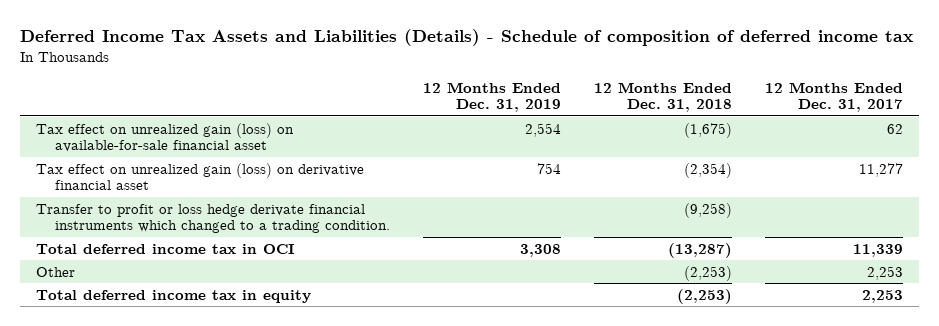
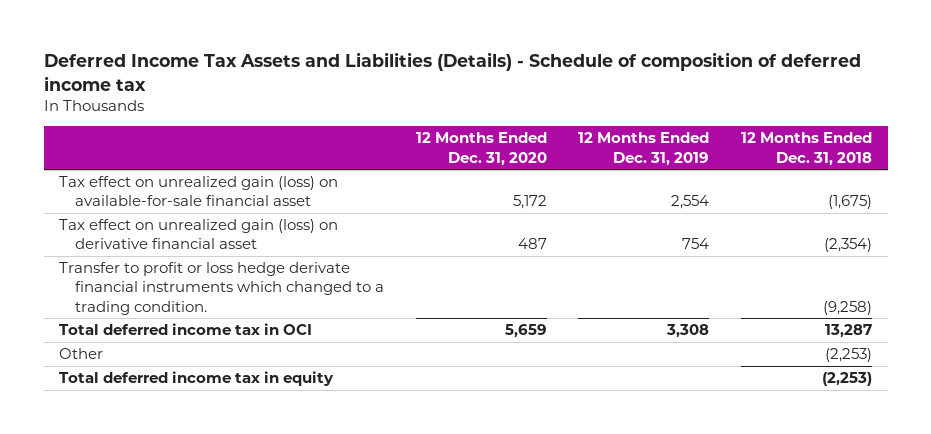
- | 12 Months Ended Dec. 31, 2019 | 12 Months Ended Dec. 31, 2018 | 12 Months Ended Dec. 31, 2017
+ | 12 Months Ended Dec. 31, 2020 | 12 Months Ended Dec. 31, 2019 | 12 Months Ended Dec. 31, 2018
- Total deferred income tax in OCI | 3,308 | (13,287) | 11,339
+ Total deferred income tax in OCI | 5,659 | 3,308 | 13,287

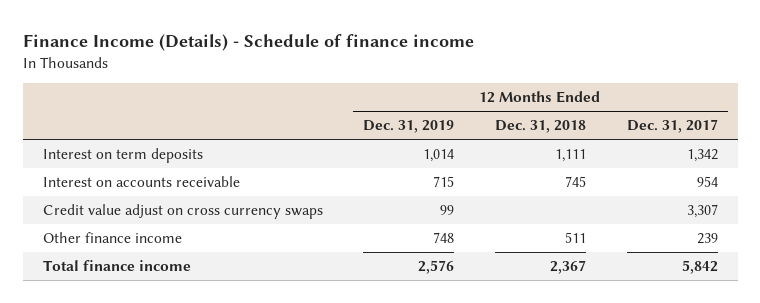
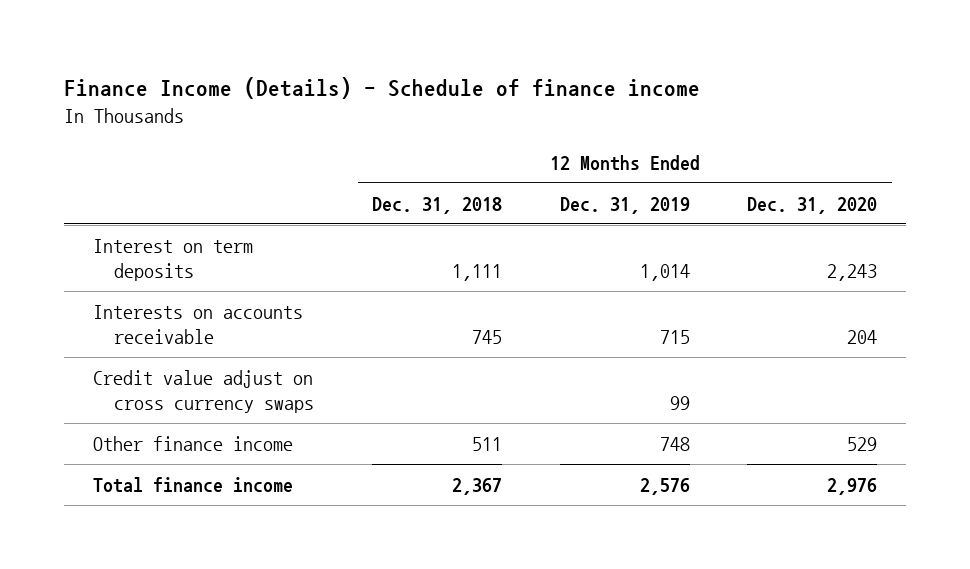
- | 12 Months Ended Dec. 31, 2019 | 12 Months Ended Dec. 31, 2018 | 12 Months Ended Dec. 31, 2017
+ | 12 Months Ended Dec. 31, 2018 | 12 Months Ended Dec. 31, 2019 | 12 Months Ended Dec. 31, 2020
- Interest on accounts receivable | 715 | 745 | 954
+ Interests on accounts receivable | 745 | 715 | 204

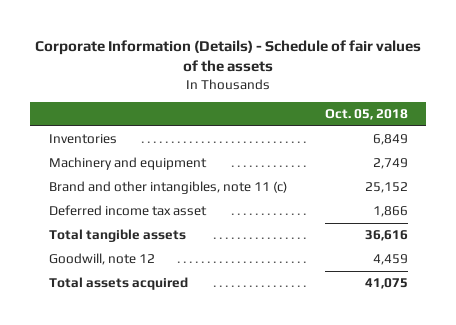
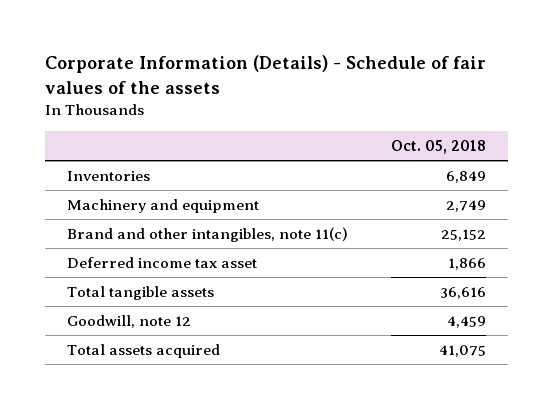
- Brand and other intangibles, note 11 (c) | 25,152
+ Brand and other intangibles, note 11(c) | 25,152

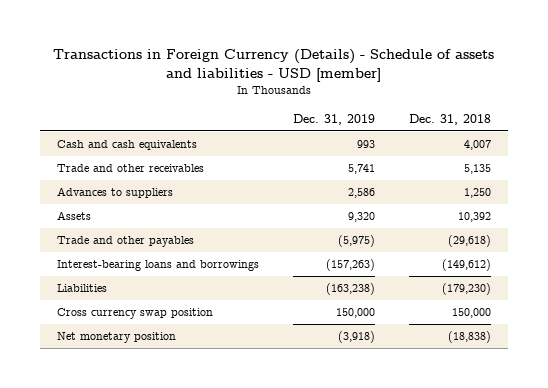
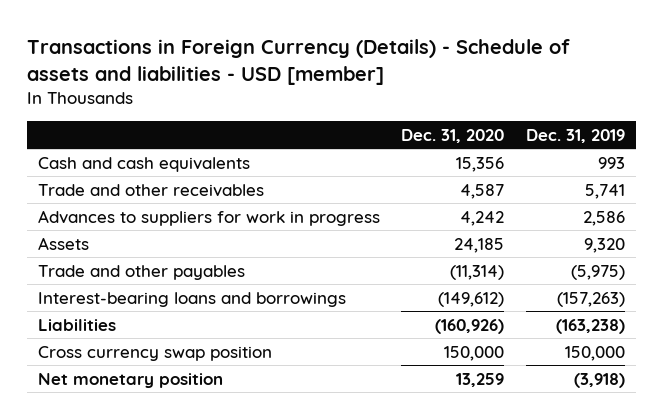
- | Dec. 31, 2019 | Dec. 31, 2018
+ | Dec. 31, 2020 | Dec. 31, 2019
- Advances to suppliers | 2,586 | 1,250
+ Advances to suppliers for work in progress | 4,242 | 2,586

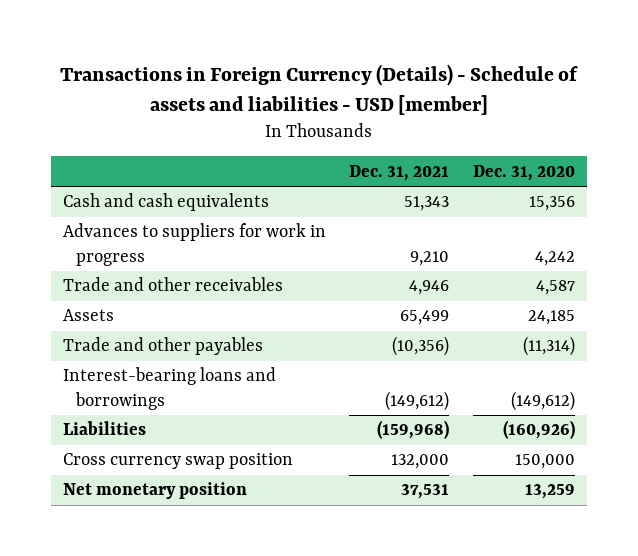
- | Dec. 31, 2020 | Dec. 31, 2019
+ | Dec. 31, 2021 | Dec. 31, 2020
moved down: Trade and other receivables | 4,946 | 4,587

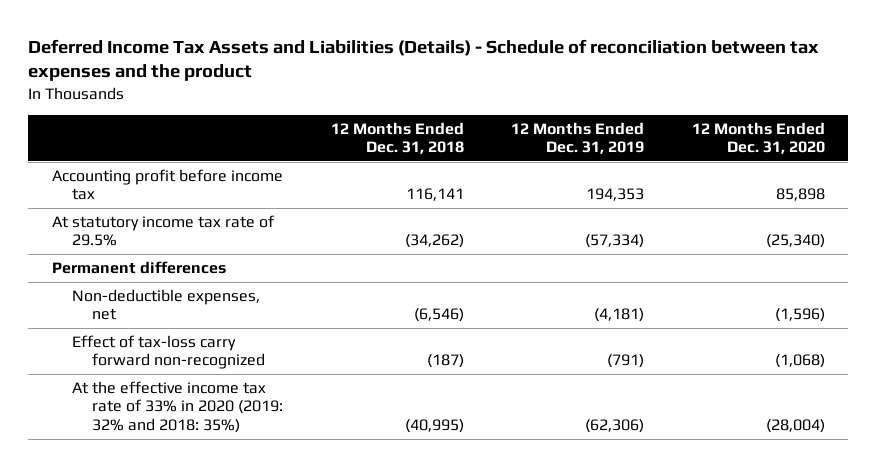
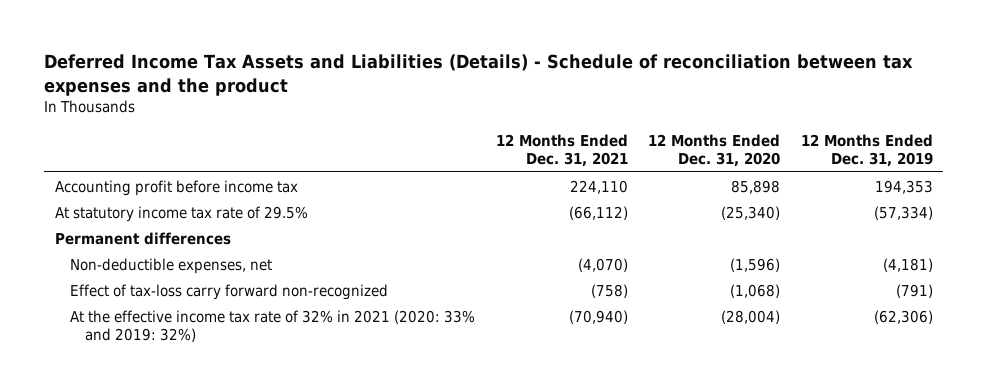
- | 12 Months Ended Dec. 31, 2018 | 12 Months Ended Dec. 31, 2019 | 12 Months Ended Dec. 31, 2020
+ | 12 Months Ended Dec. 31, 2021 | 12 Months Ended Dec. 31, 2020 | 12 Months Ended Dec. 31, 2019
- At the effective income tax rate of 33% in 2020 (2019: 32% and 2018: 35%) | (40,995) | (62,306) | (28,004)
+ At the effective income tax rate of 32% in 2021 (2020: 33% and 2019: 32%) | (70,940) | (28,004) | (62,306)

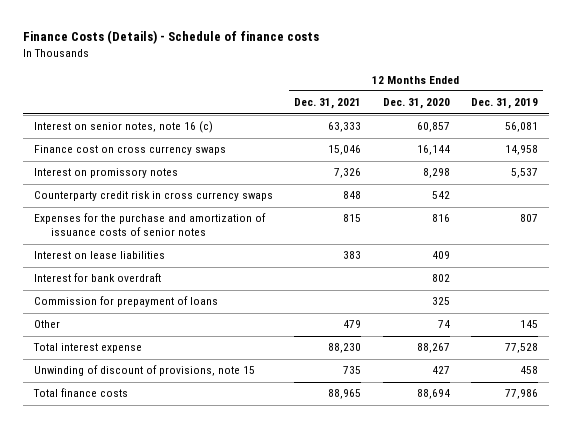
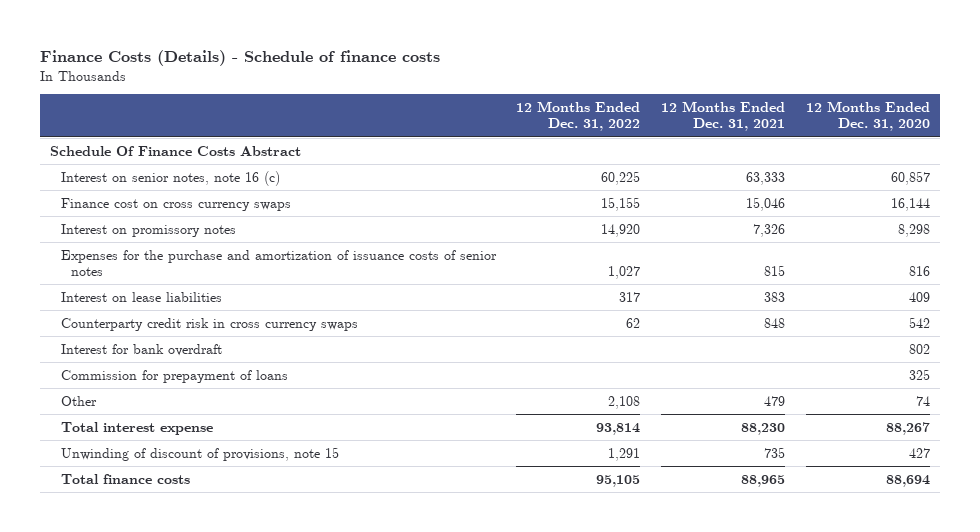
- | 12 Months Ended Dec. 31, 2021 | 12 Months Ended Dec. 31, 2020 | 12 Months Ended Dec. 31, 2019
+ | 12 Months Ended Dec. 31, 2022 | 12 Months Ended Dec. 31, 2021 | 12 Months Ended Dec. 31, 2020
+ Schedule Of Finance Costs Abstract
moved down: Counterparty credit risk in cross currency swaps | 62 | 848 | 542

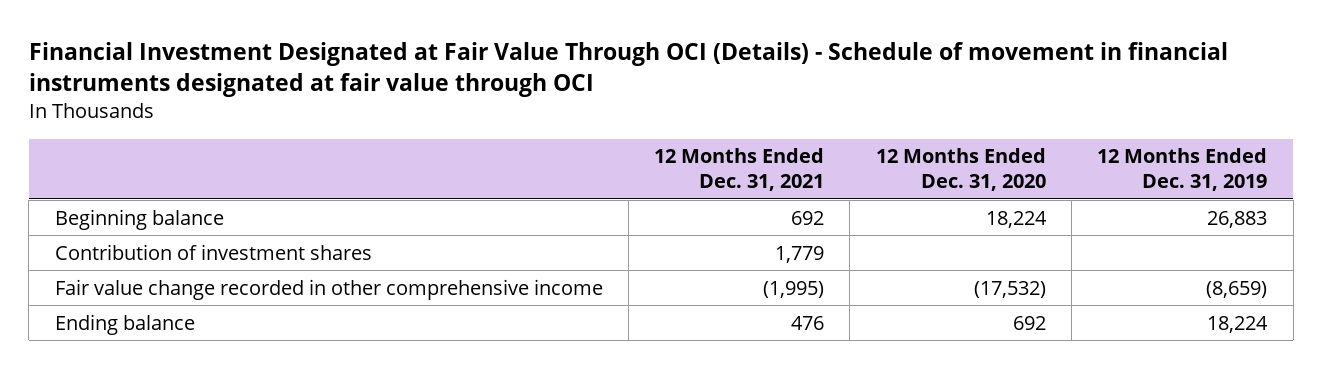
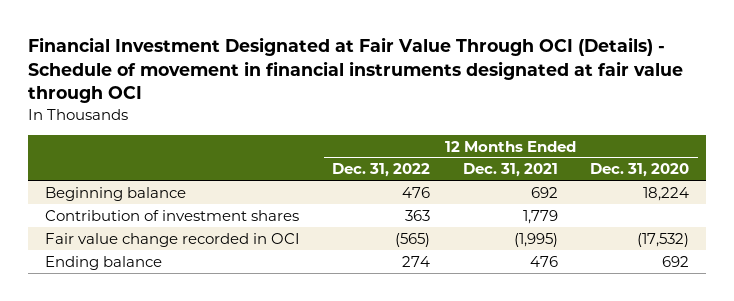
- | 12 Months Ended Dec. 31, 2021 | 12 Months Ended Dec. 31, 2020 | 12 Months Ended Dec. 31, 2019
+ | 12 Months Ended Dec. 31, 2022 | 12 Months Ended Dec. 31, 2021 | 12 Months Ended Dec. 31, 2020
- Fair value change recorded in other comprehensive income | (1,995) | (17,532) | (8,659)
+ Fair value change recorded in OCI | (565) | (1,995) | (17,532)

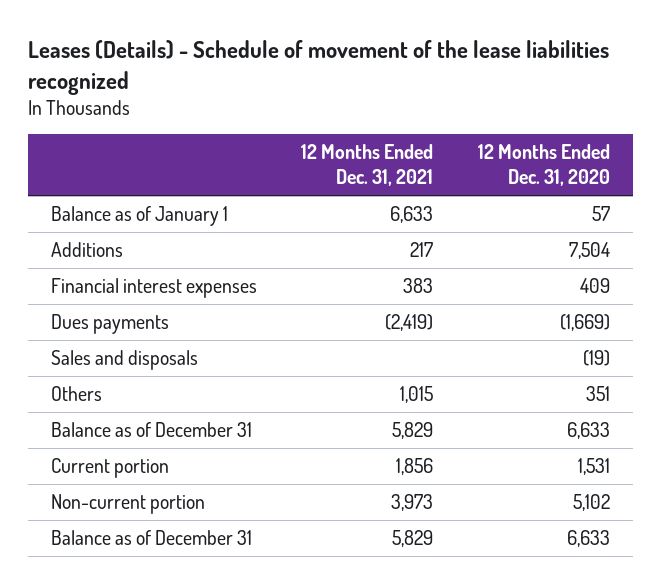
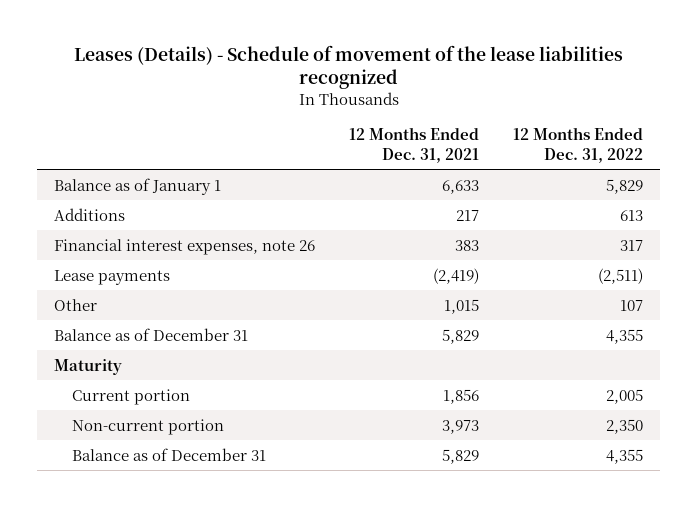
- | 12 Months Ended Dec. 31, 2021 | 12 Months Ended Dec. 31, 2020
+ | 12 Months Ended Dec. 31, 2021 | 12 Months Ended Dec. 31, 2022
- Financial interest expenses | 383 | 409
- Dues payments | (2,419) | (1,669)
- Sales and disposals | | (19)
- Others | 1,015 | 351
+ Financial interest expenses, note 26 | 383 | 317
+ Lease payments | (2,419) | (2,511)
+ Other | 1,015 | 107
+ Maturity

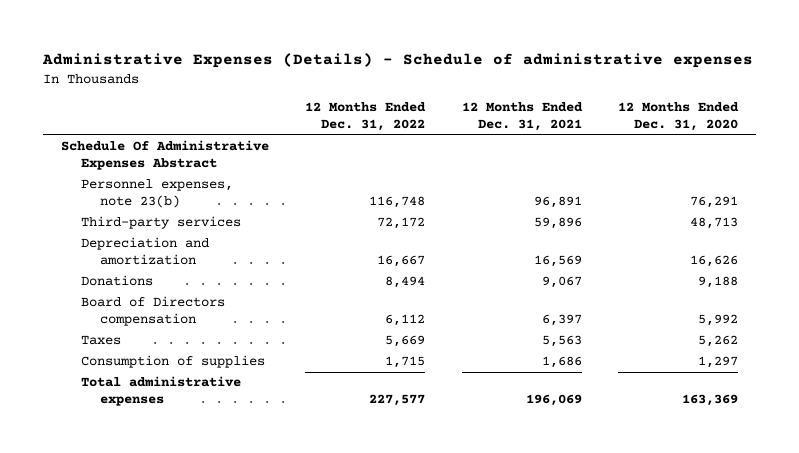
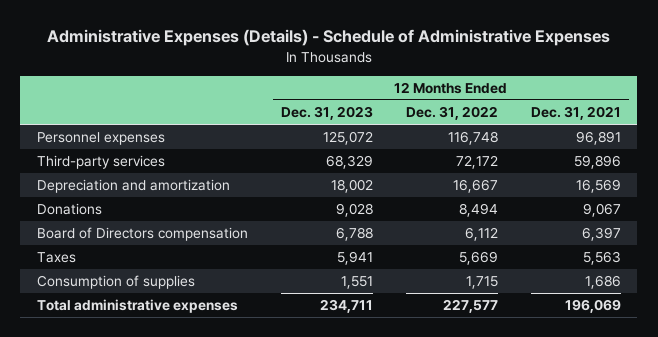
- Administrative Expenses (Details) - Schedule of administrative expenses
+ Administrative Expenses (Details) - Schedule of Administrative Expenses
- | 12 Months Ended Dec. 31, 2022 | 12 Months Ended Dec. 31, 2021 | 12 Months Ended Dec. 31, 2020
+ | 12 Months Ended Dec. 31, 2023 | 12 Months Ended Dec. 31, 2022 | 12 Months Ended Dec. 31, 2021
- Schedule Of Administrative Expenses Abstract
- Personnel expenses, note 23(b) | 116,748 | 96,891 | 76,291
+ Personnel expenses | 125,072 | 116,748 | 96,891

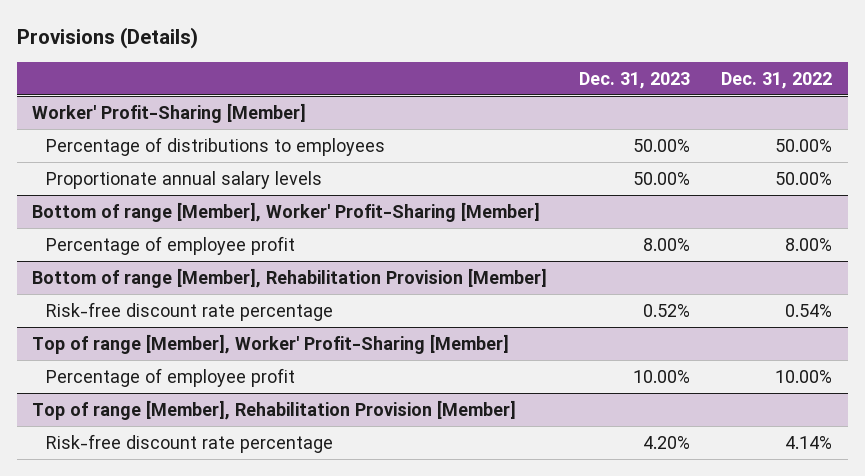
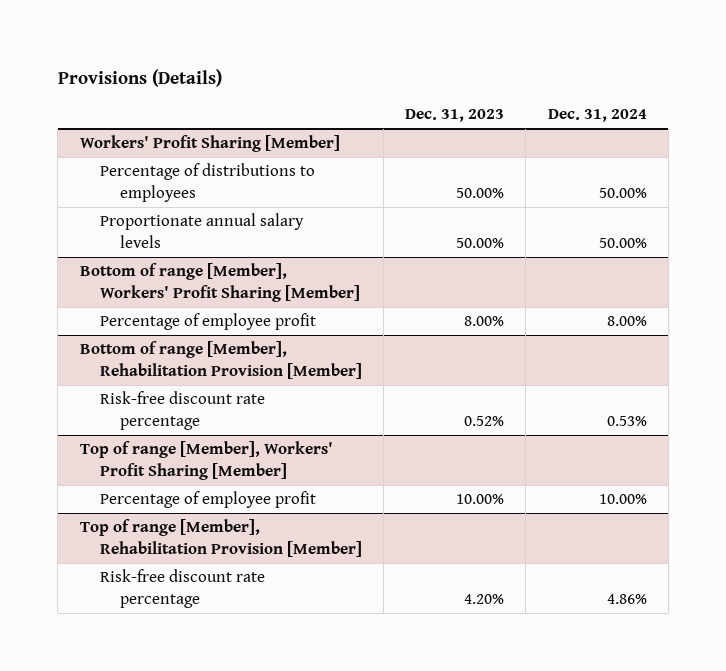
- | Dec. 31, 2023 | Dec. 31, 2022
+ | Dec. 31, 2023 | Dec. 31, 2024
- Worker' Profit-Sharing [Member]
+ Workers' Profit Sharing [Member]
- Bottom of range [Member], Worker' Profit-Sharing [Member]
+ Bottom of range [Member], Workers' Profit Sharing [Member]
- Top of range [Member], Worker' Profit-Sharing [Member]
+ Top of range [Member], Workers' Profit Sharing [Member]

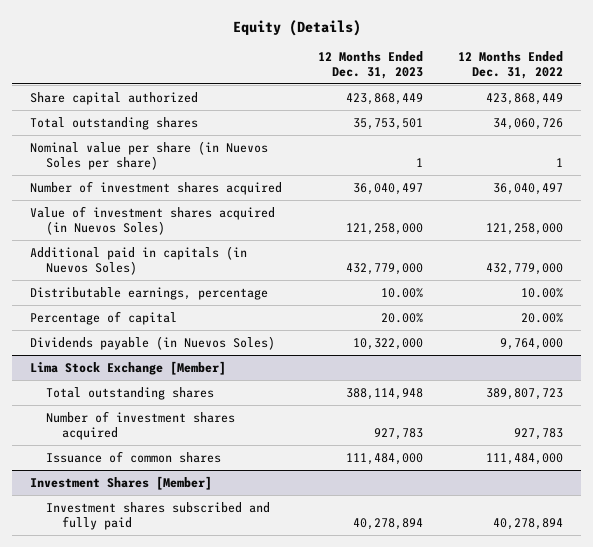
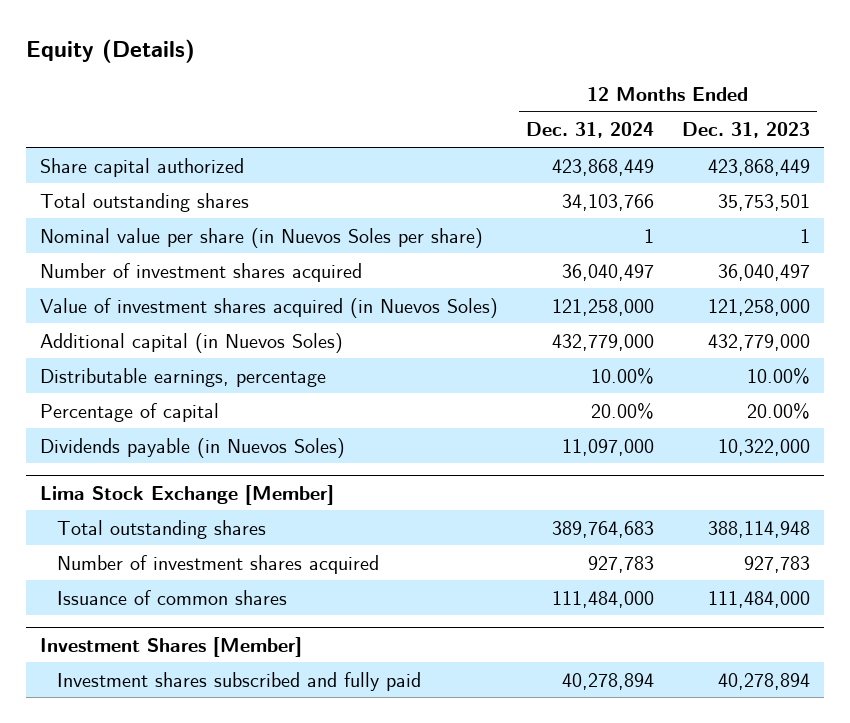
- | 12 Months Ended Dec. 31, 2023 | 12 Months Ended Dec. 31, 2022
+ | 12 Months Ended Dec. 31, 2024 | 12 Months Ended Dec. 31, 2023
- Additional paid in capitals (in Nuevos Soles) | 432,779,000 | 432,779,000
+ Additional capital (in Nuevos Soles) | 432,779,000 | 432,779,000

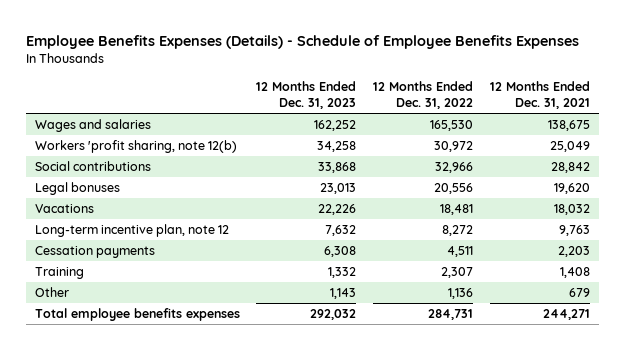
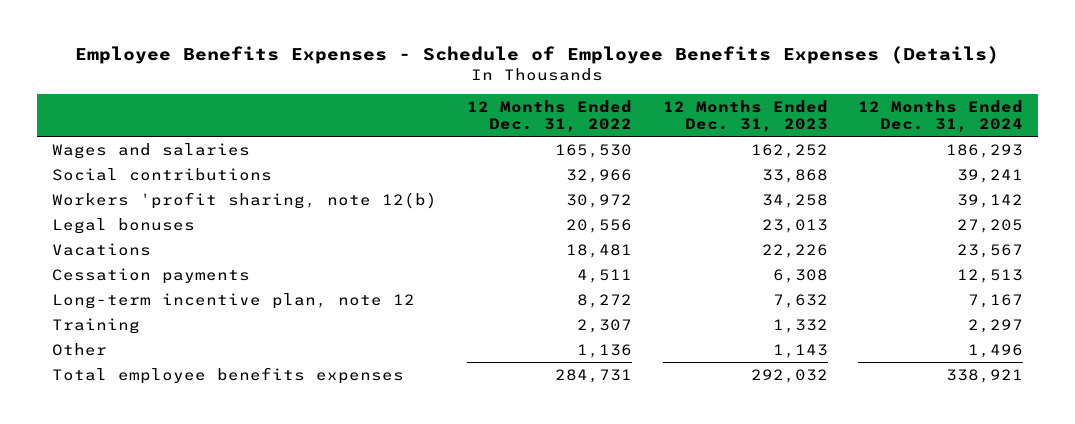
- Employee Benefits Expenses (Details) - Schedule of Employee Benefits Expenses
+ Employee Benefits Expenses - Schedule of Employee Benefits Expenses (Details)
- | 12 Months Ended Dec. 31, 2023 | 12 Months Ended Dec. 31, 2022 | 12 Months Ended Dec. 31, 2021
+ | 12 Months Ended Dec. 31, 2022 | 12 Months Ended Dec. 31, 2023 | 12 Months Ended Dec. 31, 2024
moved down: Workers 'profit sharing, note 12(b) | 30,972 | 34,258 | 39,142
moved down: Long-term incentive plan, note 12 | 8,272 | 7,632 | 7,167

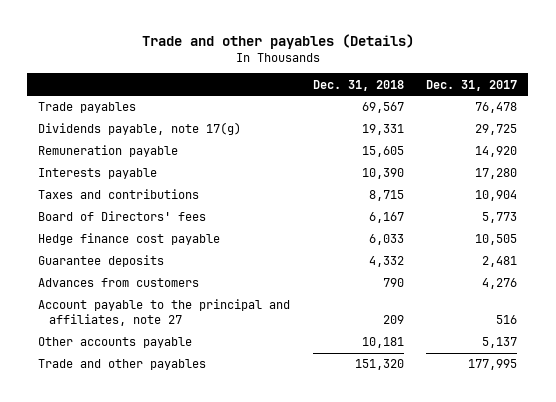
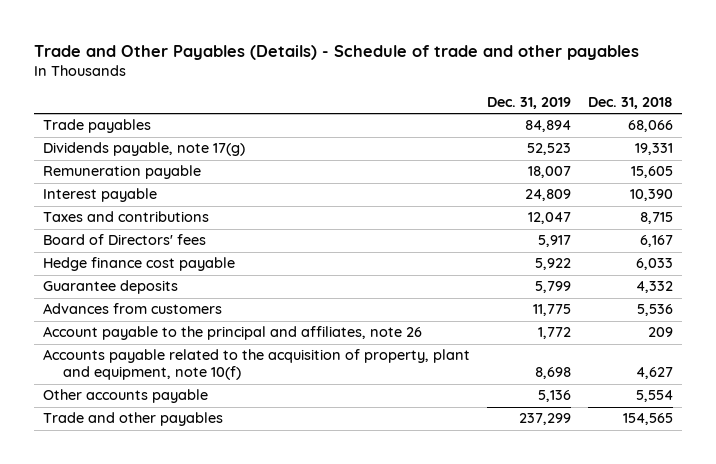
- Trade and other payables (Details)
+ Trade and Other Payables (Details) - Schedule of trade and other payables
- | Dec. 31, 2018 | Dec. 31, 2017
+ | Dec. 31, 2019 | Dec. 31, 2018
- Trade payables | 69,567 | 76,478
+ Trade payables | 84,894 | 68,066
- Interests payable | 10,390 | 17,280
+ Interest payable | 24,809 | 10,390
- Advances from customers | 790 | 4,276
- Account payable to the principal and affiliates, note 27 | 209 | 516
- Other accounts payable | 10,181 | 5,137
- Trade and other payables | 151,320 | 177,995
+ Advances from customers | 11,775 | 5,536
+ Account payable to the principal and affiliates, note 26 | 1,772 | 209
+ Accounts payable related to the acquisition of property, plant and equipment, note 10(f) | 8,698 | 4,627
+ Other accounts payable | 5,136 | 5,554
+ Trade and other payables | 237,299 | 154,565

